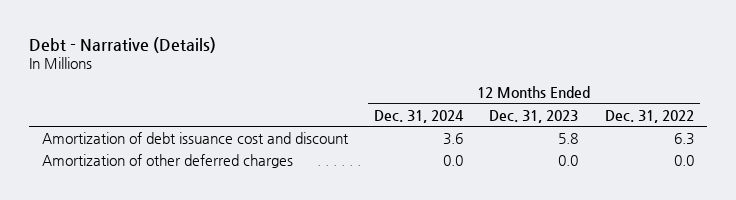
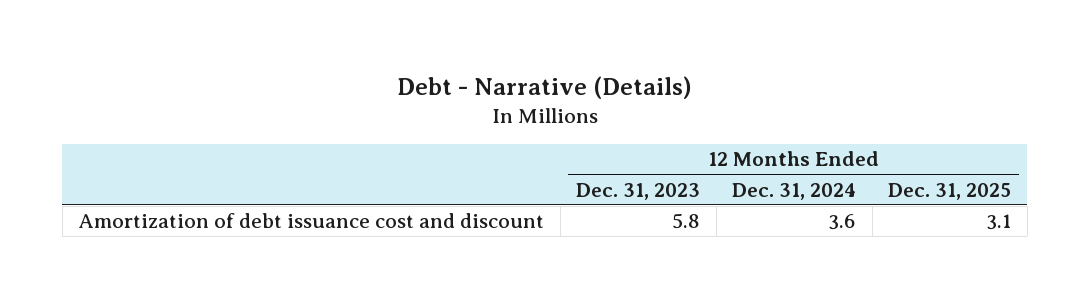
- | 12 Months Ended Dec. 31, 2024 | 12 Months Ended Dec. 31, 2023 | 12 Months Ended Dec. 31, 2022
+ | 12 Months Ended Dec. 31, 2023 | 12 Months Ended Dec. 31, 2024 | 12 Months Ended Dec. 31, 2025
- Amortization of other deferred charges | 0.0 | 0.0 | 0.0

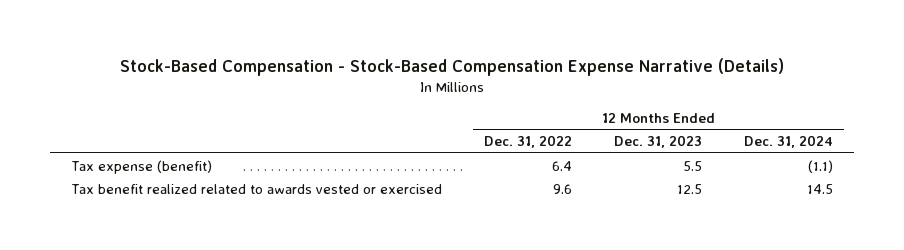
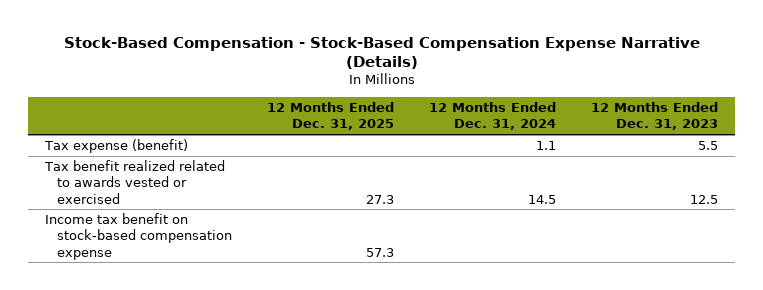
- | 12 Months Ended Dec. 31, 2022 | 12 Months Ended Dec. 31, 2023 | 12 Months Ended Dec. 31, 2024
+ | 12 Months Ended Dec. 31, 2025 | 12 Months Ended Dec. 31, 2024 | 12 Months Ended Dec. 31, 2023
- Tax expense (benefit) | 6.4 | 5.5 | (1.1)
+ Tax expense (benefit) | | 1.1 | 5.5
+ Income tax benefit on stock-based compensation expense | 57.3 | |

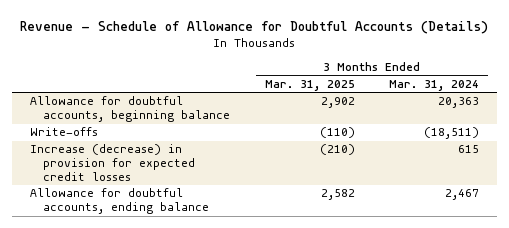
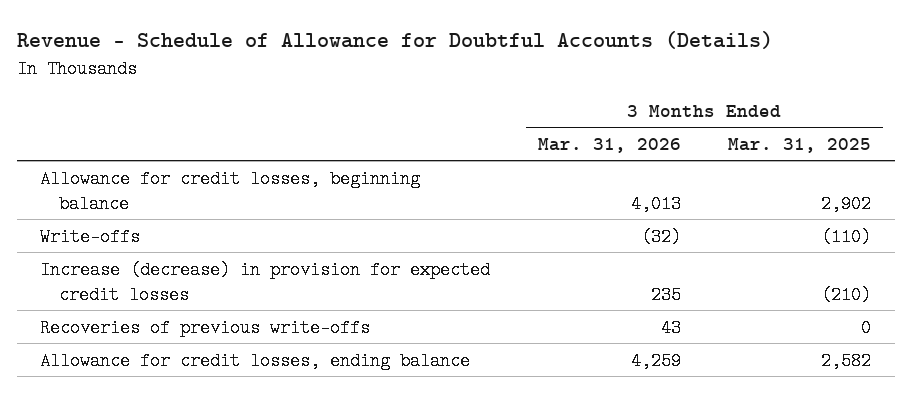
- | 3 Months Ended Mar. 31, 2025 | 3 Months Ended Mar. 31, 2024
+ | 3 Months Ended Mar. 31, 2026 | 3 Months Ended Mar. 31, 2025
- Allowance for doubtful accounts, beginning balance | 2,902 | 20,363
+ Allowance for credit losses, beginning balance | 4,013 | 2,902
- Allowance for doubtful accounts, ending balance | 2,582 | 2,467
+ Recoveries of previous write-offs | 43 | 0
+ Allowance for credit losses, ending balance | 4,259 | 2,582

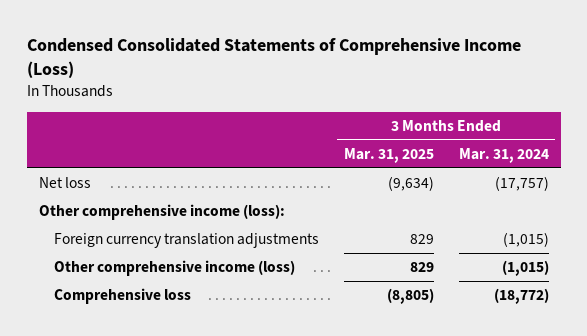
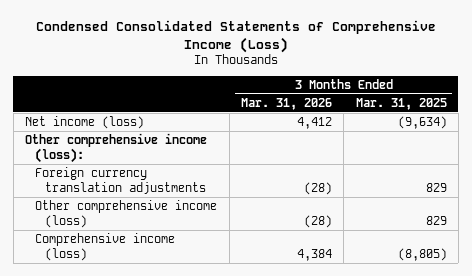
- | 3 Months Ended Mar. 31, 2025 | 3 Months Ended Mar. 31, 2024
+ | 3 Months Ended Mar. 31, 2026 | 3 Months Ended Mar. 31, 2025
- Net loss | (9,634) | (17,757)
+ Net income (loss) | 4,412 | (9,634)
- Comprehensive loss | (8,805) | (18,772)
+ Comprehensive income (loss) | 4,384 | (8,805)

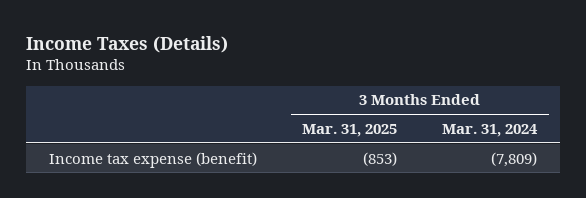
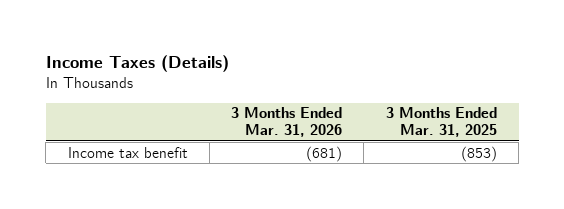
- | 3 Months Ended Mar. 31, 2025 | 3 Months Ended Mar. 31, 2024
+ | 3 Months Ended Mar. 31, 2026 | 3 Months Ended Mar. 31, 2025
- Income tax expense (benefit) | (853) | (7,809)
+ Income tax benefit | (681) | (853)

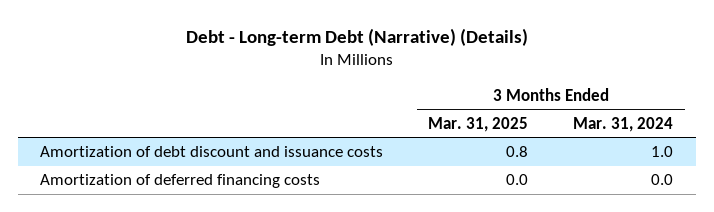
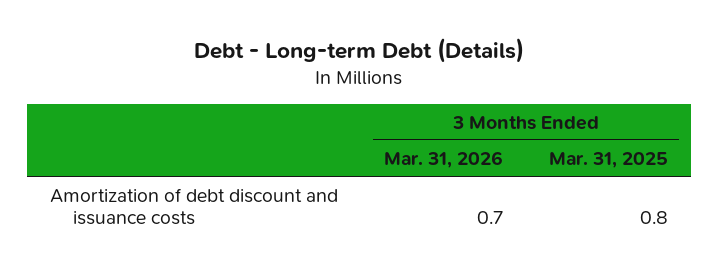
- Debt - Long-term Debt (Narrative) (Details)
+ Debt - Long-term Debt (Details)
- | 3 Months Ended Mar. 31, 2025 | 3 Months Ended Mar. 31, 2024
+ | 3 Months Ended Mar. 31, 2026 | 3 Months Ended Mar. 31, 2025
- Amortization of deferred financing costs | 0.0 | 0.0

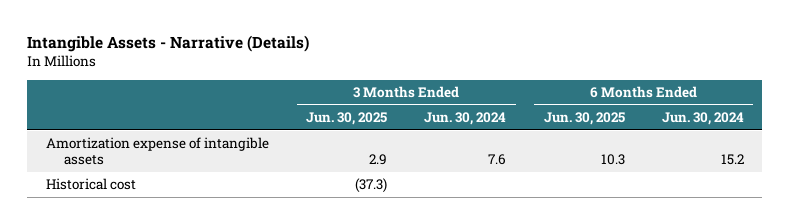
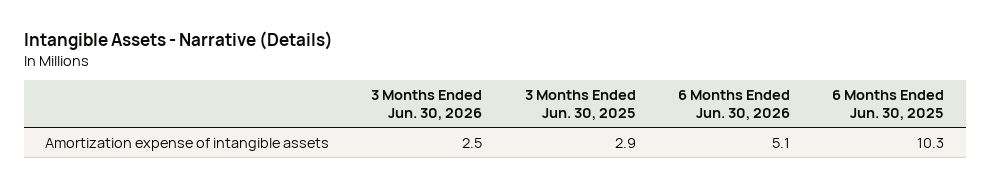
- | 3 Months Ended Jun. 30, 2025 | 3 Months Ended Jun. 30, 2024 | 6 Months Ended Jun. 30, 2025 | 6 Months Ended Jun. 30, 2024
+ | 3 Months Ended Jun. 30, 2026 | 3 Months Ended Jun. 30, 2025 | 6 Months Ended Jun. 30, 2026 | 6 Months Ended Jun. 30, 2025
- Historical cost | (37.3) | | |

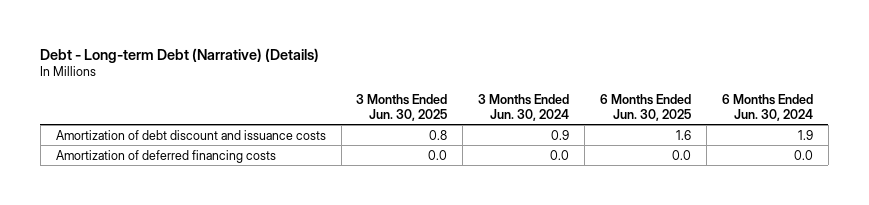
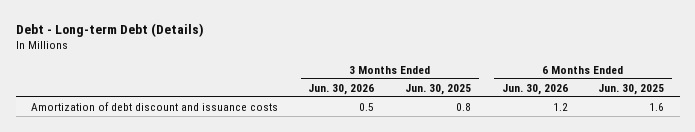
- Debt - Long-term Debt (Narrative) (Details)
+ Debt - Long-term Debt (Details)
- | 3 Months Ended Jun. 30, 2025 | 3 Months Ended Jun. 30, 2024 | 6 Months Ended Jun. 30, 2025 | 6 Months Ended Jun. 30, 2024
+ | 3 Months Ended Jun. 30, 2026 | 3 Months Ended Jun. 30, 2025 | 6 Months Ended Jun. 30, 2026 | 6 Months Ended Jun. 30, 2025
- Amortization of deferred financing costs | 0.0 | 0.0 | 0.0 | 0.0

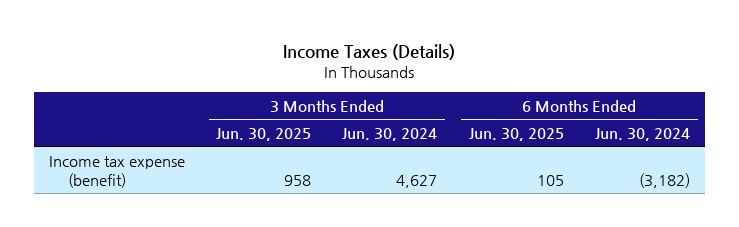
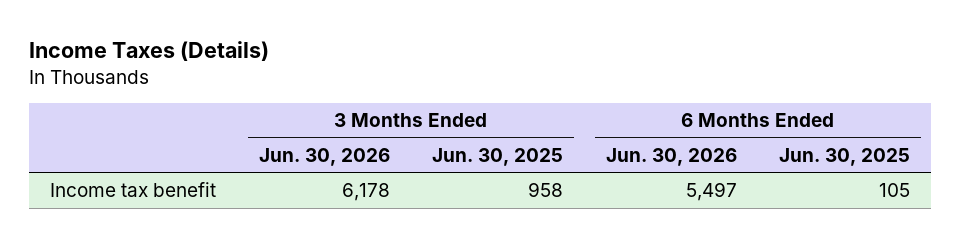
- | 3 Months Ended Jun. 30, 2025 | 3 Months Ended Jun. 30, 2024 | 6 Months Ended Jun. 30, 2025 | 6 Months Ended Jun. 30, 2024
+ | 3 Months Ended Jun. 30, 2026 | 3 Months Ended Jun. 30, 2025 | 6 Months Ended Jun. 30, 2026 | 6 Months Ended Jun. 30, 2025
- Income tax expense (benefit) | 958 | 4,627 | 105 | (3,182)
+ Income tax benefit | 6,178 | 958 | 5,497 | 105

